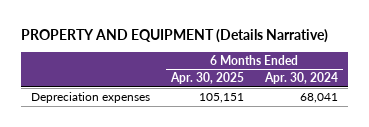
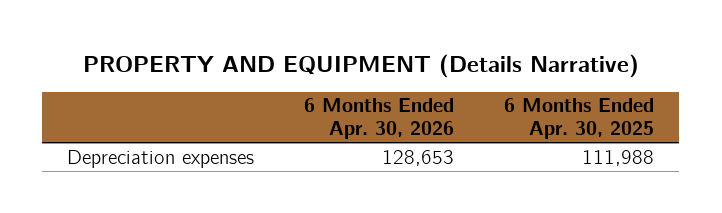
- | 6 Months Ended Apr. 30, 2025 | 6 Months Ended Apr. 30, 2024
+ | 6 Months Ended Apr. 30, 2026 | 6 Months Ended Apr. 30, 2025
- Depreciation expenses | 105,151 | 68,041
+ Depreciation expenses | 128,653 | 111,988

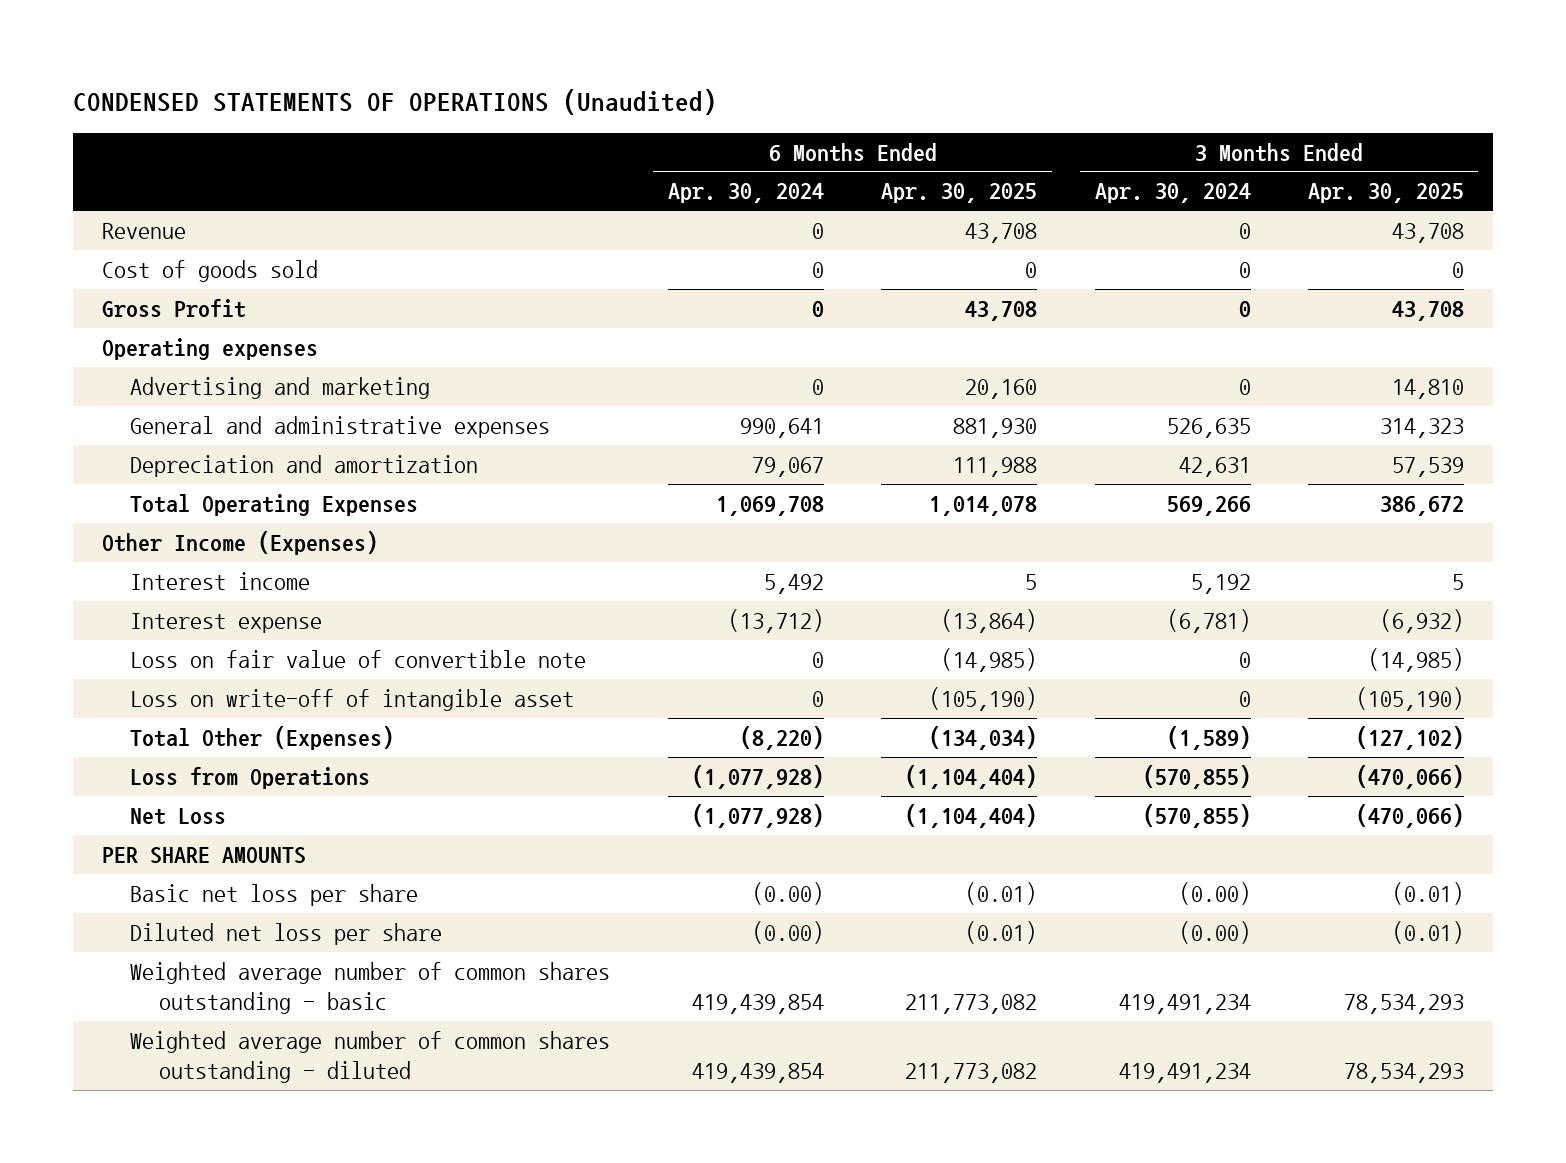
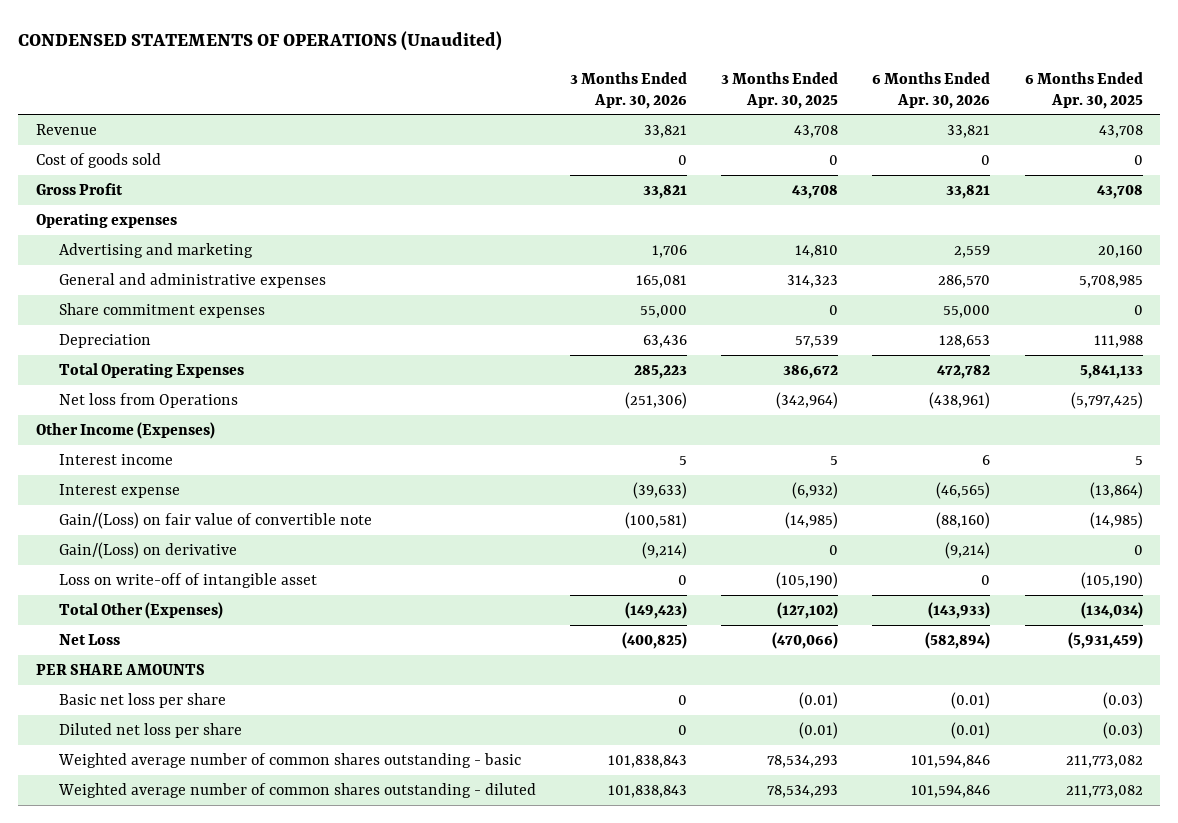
- | 6 Months Ended Apr. 30, 2024 | 6 Months Ended Apr. 30, 2025 | 3 Months Ended Apr. 30, 2024 | 3 Months Ended Apr. 30, 2025
+ | 3 Months Ended Apr. 30, 2026 | 3 Months Ended Apr. 30, 2025 | 6 Months Ended Apr. 30, 2026 | 6 Months Ended Apr. 30, 2025
- General and administrative expenses | 990,641 | 881,930 | 526,635 | 314,323
- Depreciation and amortization | 79,067 | 111,988 | 42,631 | 57,539
- Total Operating Expenses | 1,069,708 | 1,014,078 | 569,266 | 386,672
+ General and administrative expenses | 165,081 | 314,323 | 286,570 | 5,708,985
+ Share commitment expenses | 55,000 | 0 | 55,000 | 0
+ Depreciation | 63,436 | 57,539 | 128,653 | 111,988
+ Total Operating Expenses | 285,223 | 386,672 | 472,782 | 5,841,133
+ Net loss from Operations | (251,306) | (342,964) | (438,961) | (5,797,425)
- Loss on fair value of convertible note | 0 | (14,985) | 0 | (14,985)
+ Gain/(Loss) on fair value of convertible note | (100,581) | (14,985) | (88,160) | (14,985)
+ Gain/(Loss) on derivative | (9,214) | 0 | (9,214) | 0
- Loss from Operations | (1,077,928) | (1,104,404) | (570,855) | (470,066)
- Net Loss | (1,077,928) | (1,104,404) | (570,855) | (470,066)
+ Net Loss | (400,825) | (470,066) | (582,894) | (5,931,459)
- Basic net loss per share | (0.00) | (0.01) | (0.00) | (0.01)
- Diluted net loss per share | (0.00) | (0.01) | (0.00) | (0.01)
+ Basic net loss per share | 0 | (0.01) | (0.01) | (0.03)
+ Diluted net loss per share | 0 | (0.01) | (0.01) | (0.03)

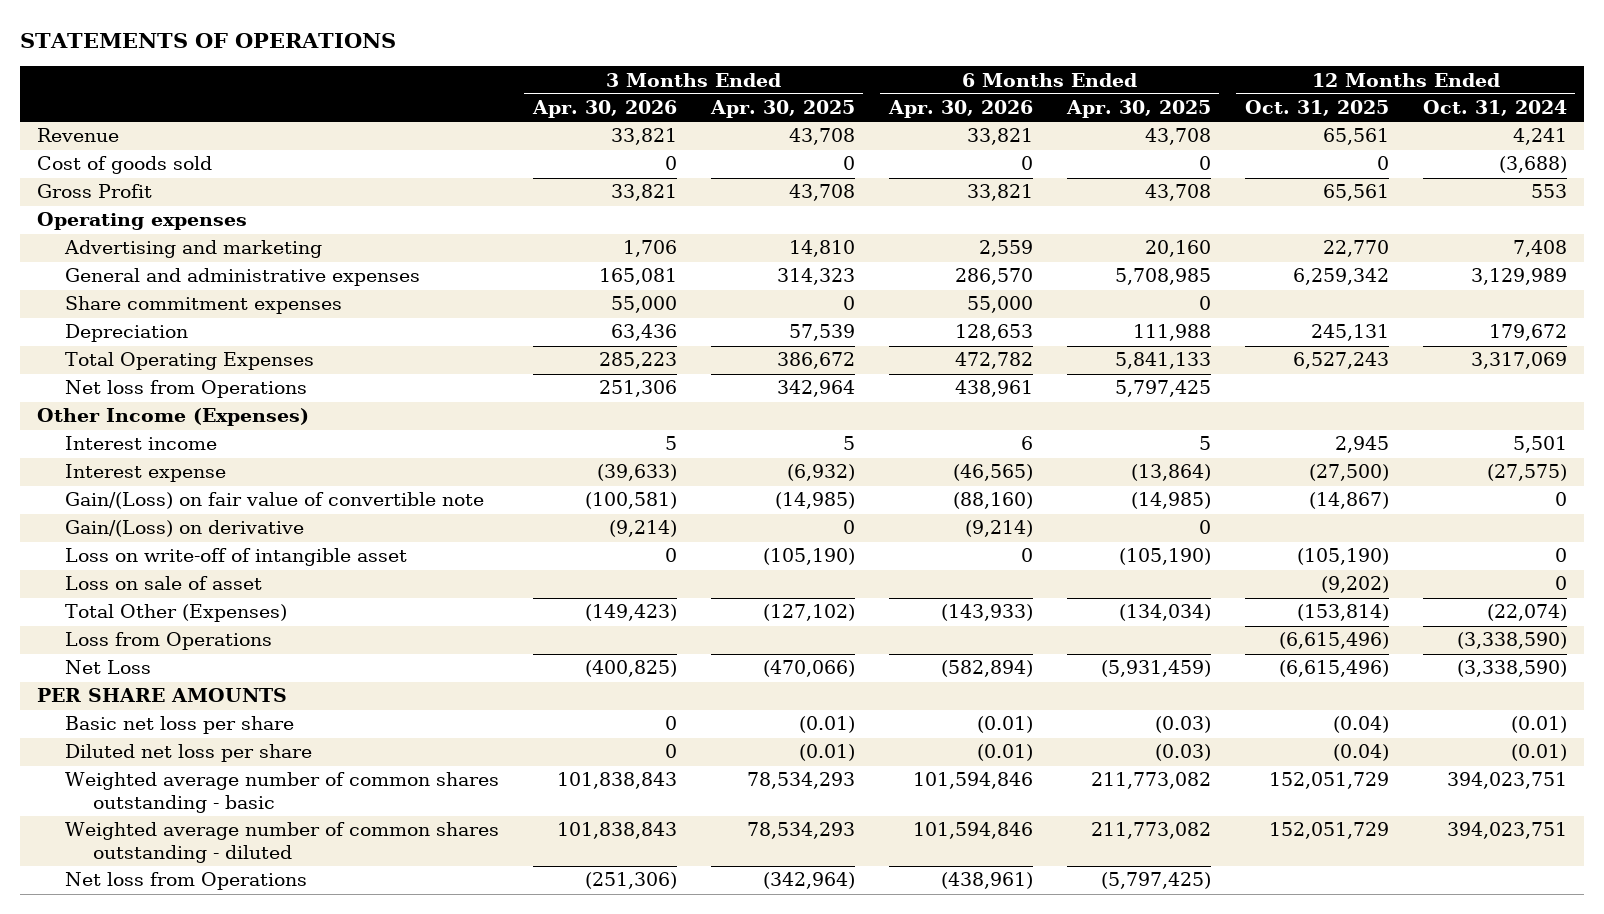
- CONDENSED STATEMENTS OF OPERATIONS (Unaudited)
+ STATEMENTS OF OPERATIONS
- | 3 Months Ended Apr. 30, 2026 | 3 Months Ended Apr. 30, 2025 | 6 Months Ended Apr. 30, 2026 | 6 Months Ended Apr. 30, 2025
+ | 3 Months Ended Apr. 30, 2026 | 3 Months Ended Apr. 30, 2025 | 6 Months Ended Apr. 30, 2026 | 6 Months Ended Apr. 30, 2025 | 12 Months Ended Oct. 31, 2025 | 12 Months Ended Oct. 31, 2024
+ Net loss from Operations | 251,306 | 342,964 | 438,961 | 5,797,425 | |
+ Loss on sale of asset | | | | | (9,202) | 0
+ Loss from Operations | | | | | (6,615,496) | (3,338,590)
moved down: Net loss from Operations | (251,306) | (342,964) | (438,961) | (5,797,425) | |

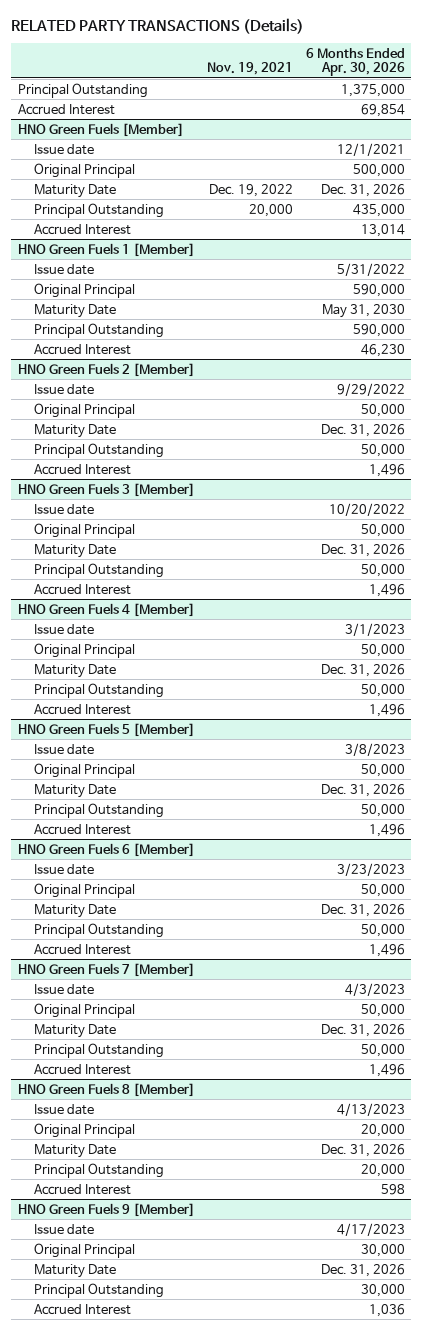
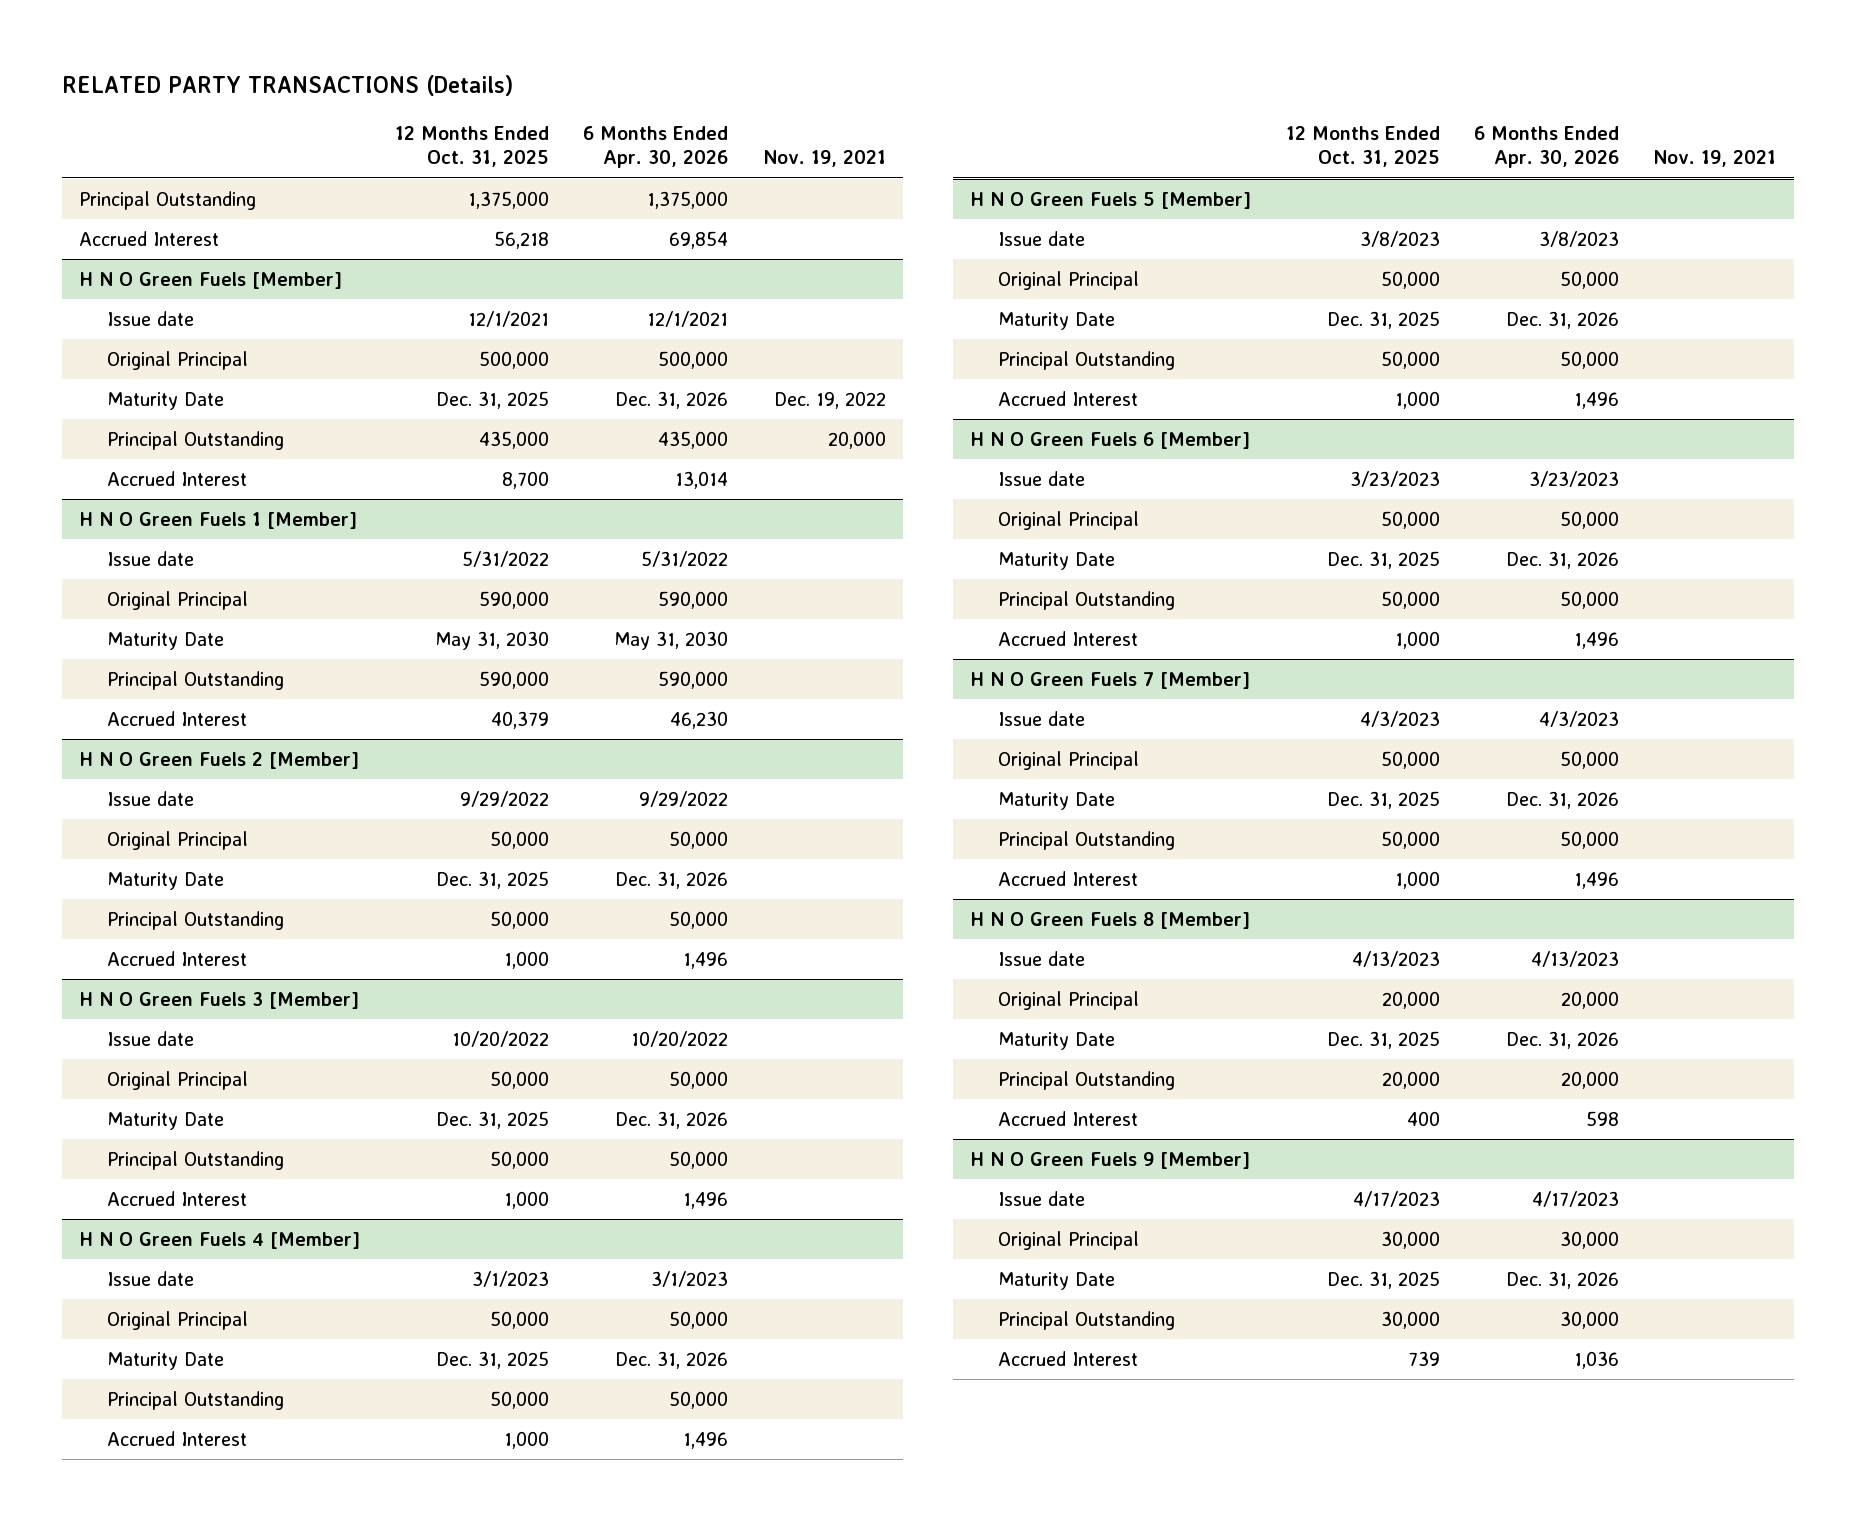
- | Nov. 19, 2021 | 6 Months Ended Apr. 30, 2026
+ | 12 Months Ended Oct. 31, 2025 | 6 Months Ended Apr. 30, 2026 | Nov. 19, 2021
- HNO Green Fuels [Member]
+ H N O Green Fuels [Member]
- HNO Green Fuels 1 [Member]
+ H N O Green Fuels 1 [Member]
- HNO Green Fuels 2 [Member]
+ H N O Green Fuels 2 [Member]
- HNO Green Fuels 3 [Member]
+ H N O Green Fuels 3 [Member]
- HNO Green Fuels 4 [Member]
+ H N O Green Fuels 4 [Member]
- HNO Green Fuels 5 [Member]
+ H N O Green Fuels 5 [Member]
- HNO Green Fuels 6 [Member]
+ H N O Green Fuels 6 [Member]
- HNO Green Fuels 7 [Member]
+ H N O Green Fuels 7 [Member]
- HNO Green Fuels 8 [Member]
+ H N O Green Fuels 8 [Member]
- HNO Green Fuels 9 [Member]
+ H N O Green Fuels 9 [Member]

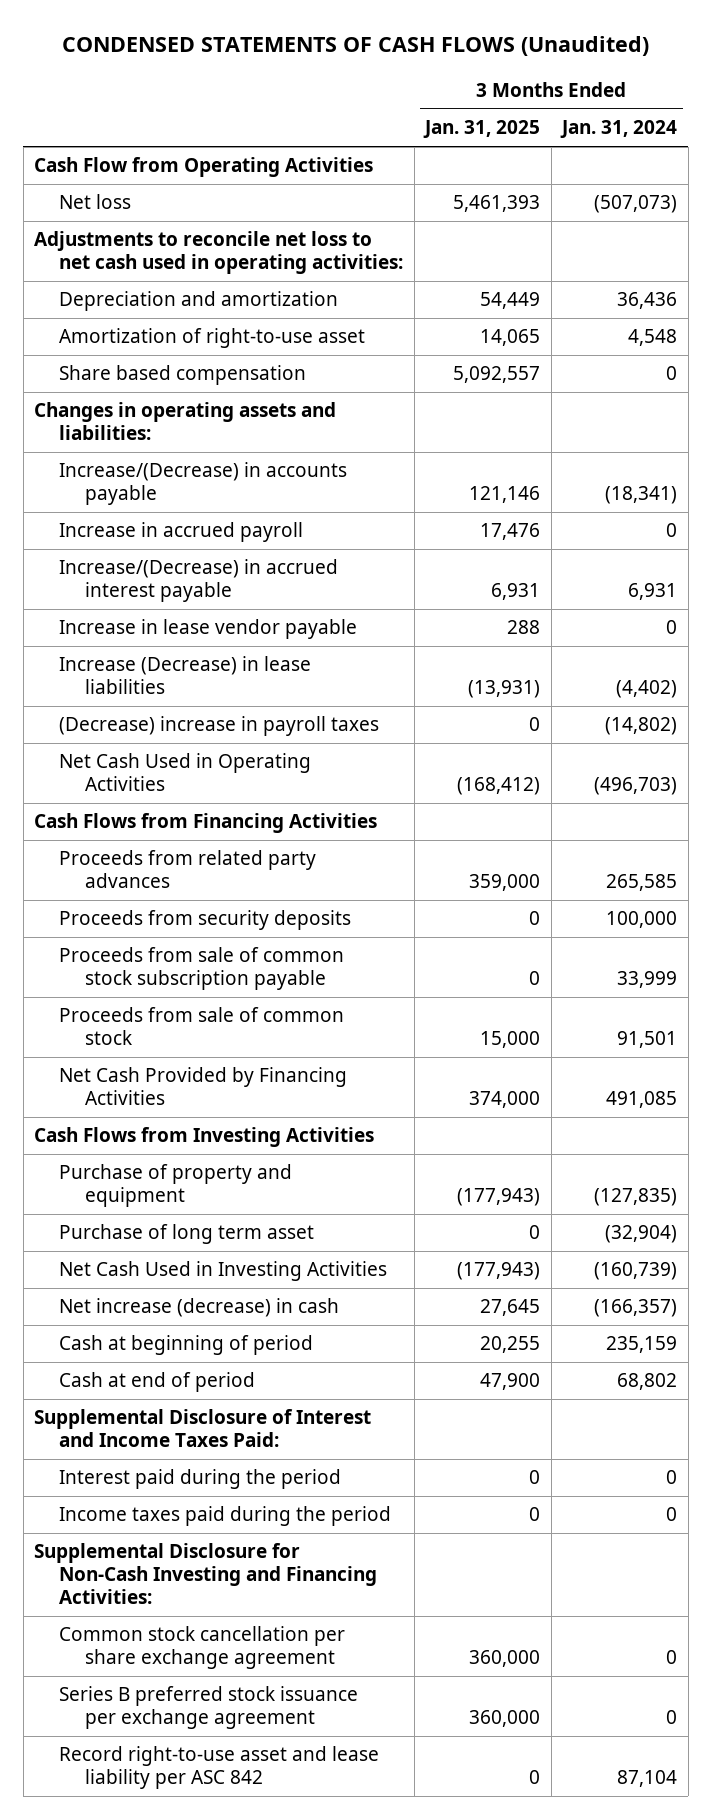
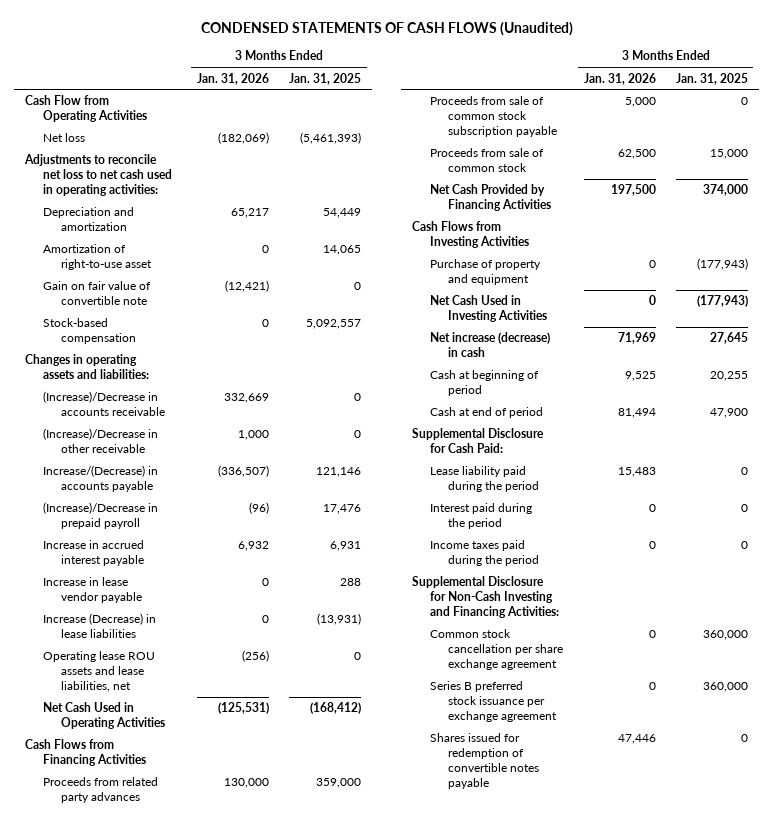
- | 3 Months Ended Jan. 31, 2025 | 3 Months Ended Jan. 31, 2024
+ | 3 Months Ended Jan. 31, 2026 | 3 Months Ended Jan. 31, 2025
- Net loss | 5,461,393 | (507,073)
+ Net loss | (182,069) | (5,461,393)
- Share based compensation | 5,092,557 | 0
+ Gain on fair value of convertible note | (12,421) | 0
+ Stock-based compensation | 0 | 5,092,557
+ (Increase)/Decrease in accounts receivable | 332,669 | 0
+ (Increase)/Decrease in other receivable | 1,000 | 0
- Increase in accrued payroll | 17,476 | 0
- Increase/(Decrease) in accrued interest payable | 6,931 | 6,931
+ (Increase)/Decrease in prepaid payroll | (96) | 17,476
+ Increase in accrued interest payable | 6,932 | 6,931
- (Decrease) increase in payroll taxes | 0 | (14,802)
+ Operating lease ROU assets and lease liabilities, net | (256) | 0
- Proceeds from security deposits | 0 | 100,000
- Purchase of long term asset | 0 | (32,904)
- Supplemental Disclosure of Interest and Income Taxes Paid:
+ Supplemental Disclosure for Cash Paid:
+ Lease liability paid during the period | 15,483 | 0
- Record right-to-use asset and lease liability per ASC 842 | 0 | 87,104
+ Shares issued for redemption of convertible notes payable | 47,446 | 0

